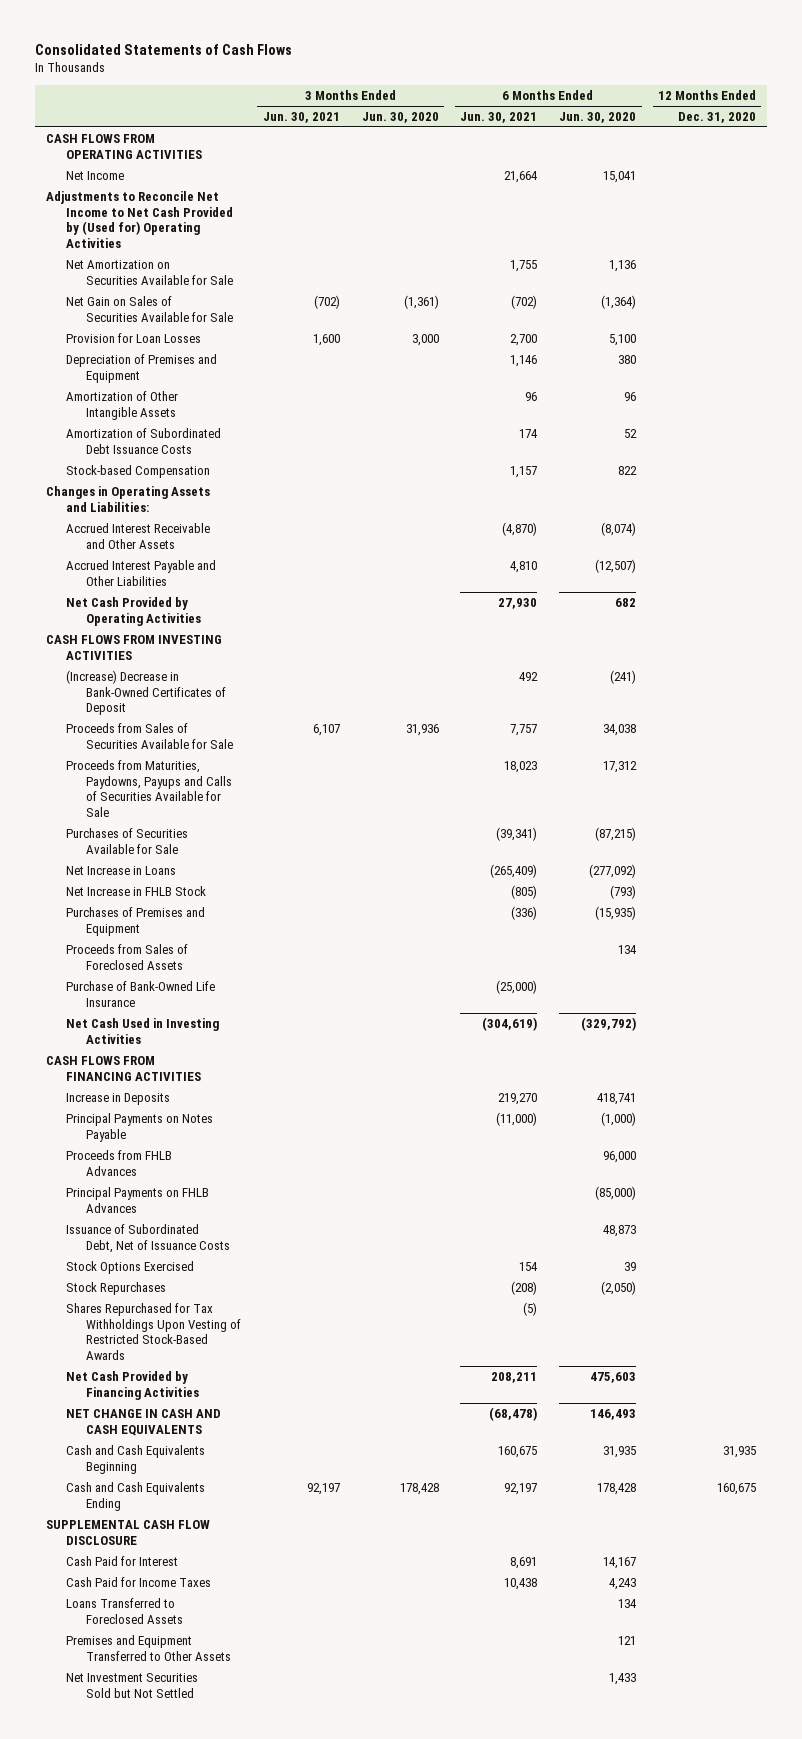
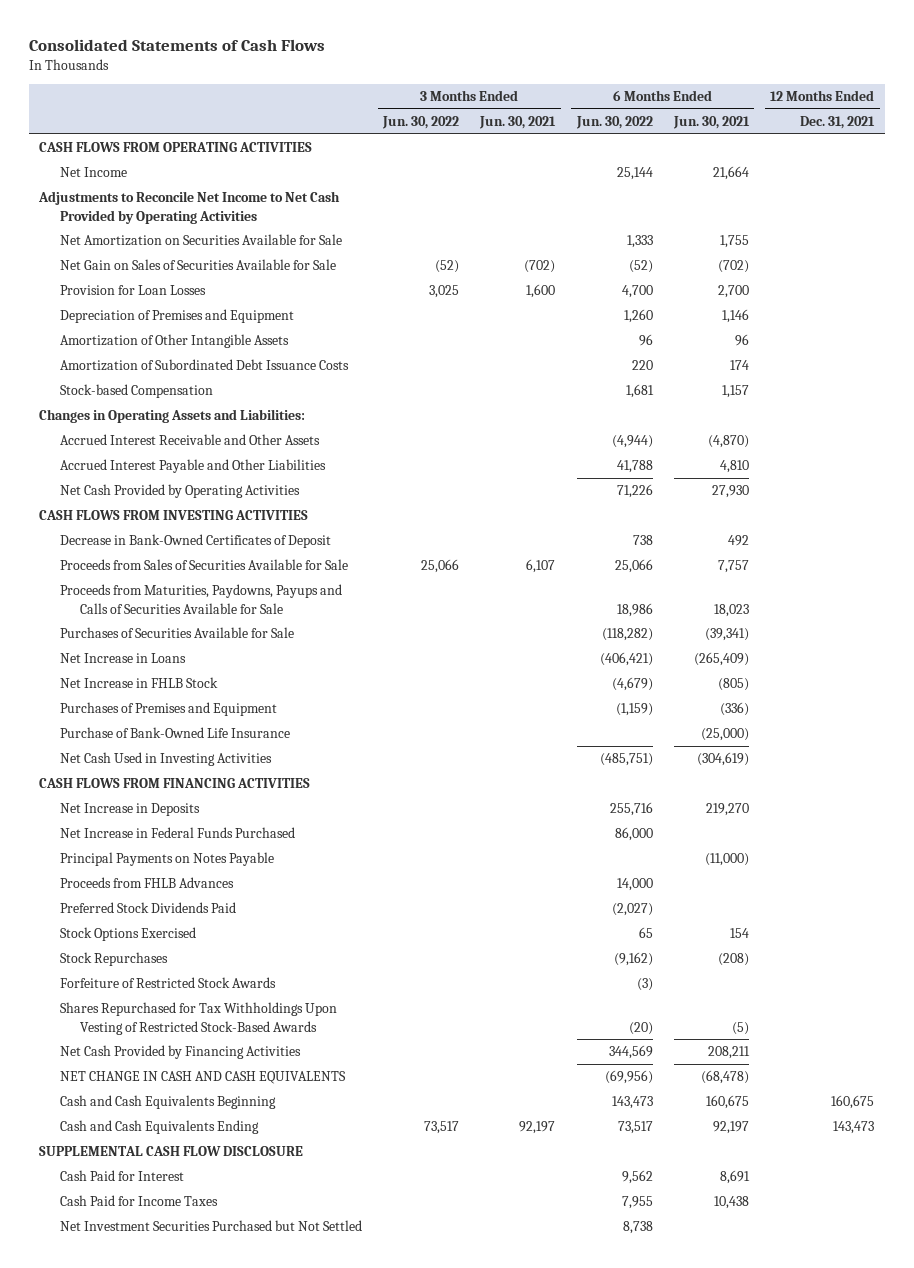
- | 3 Months Ended Jun. 30, 2021 | 3 Months Ended Jun. 30, 2020 | 6 Months Ended Jun. 30, 2021 | 6 Months Ended Jun. 30, 2020 | 12 Months Ended Dec. 31, 2020
+ | 3 Months Ended Jun. 30, 2022 | 3 Months Ended Jun. 30, 2021 | 6 Months Ended Jun. 30, 2022 | 6 Months Ended Jun. 30, 2021 | 12 Months Ended Dec. 31, 2021
- Adjustments to Reconcile Net Income to Net Cash Provided by (Used for) Operating Activities
+ Adjustments to Reconcile Net Income to Net Cash Provided by Operating Activities
- (Increase) Decrease in Bank-Owned Certificates of Deposit | | | 492 | (241) |
+ Decrease in Bank-Owned Certificates of Deposit | | | 738 | 492 |
- Proceeds from Sales of Foreclosed Assets | | | | 134 |
- Increase in Deposits | | | 219,270 | 418,741 |
+ Net Increase in Deposits | | | 255,716 | 219,270 |
+ Net Increase in Federal Funds Purchased | | | 86,000 | |
- Principal Payments on FHLB Advances | | | | (85,000) |
- Issuance of Subordinated Debt, Net of Issuance Costs | | | | 48,873 |
+ Preferred Stock Dividends Paid | | | (2,027) | |
+ Forfeiture of Restricted Stock Awards | | | (3) | |
- Loans Transferred to Foreclosed Assets | | | | 134 |
- Premises and Equipment Transferred to Other Assets | | | | 121 |
- Net Investment Securities Sold but Not Settled | | | | 1,433 |
+ Net Investment Securities Purchased but Not Settled | | | 8,738 | |

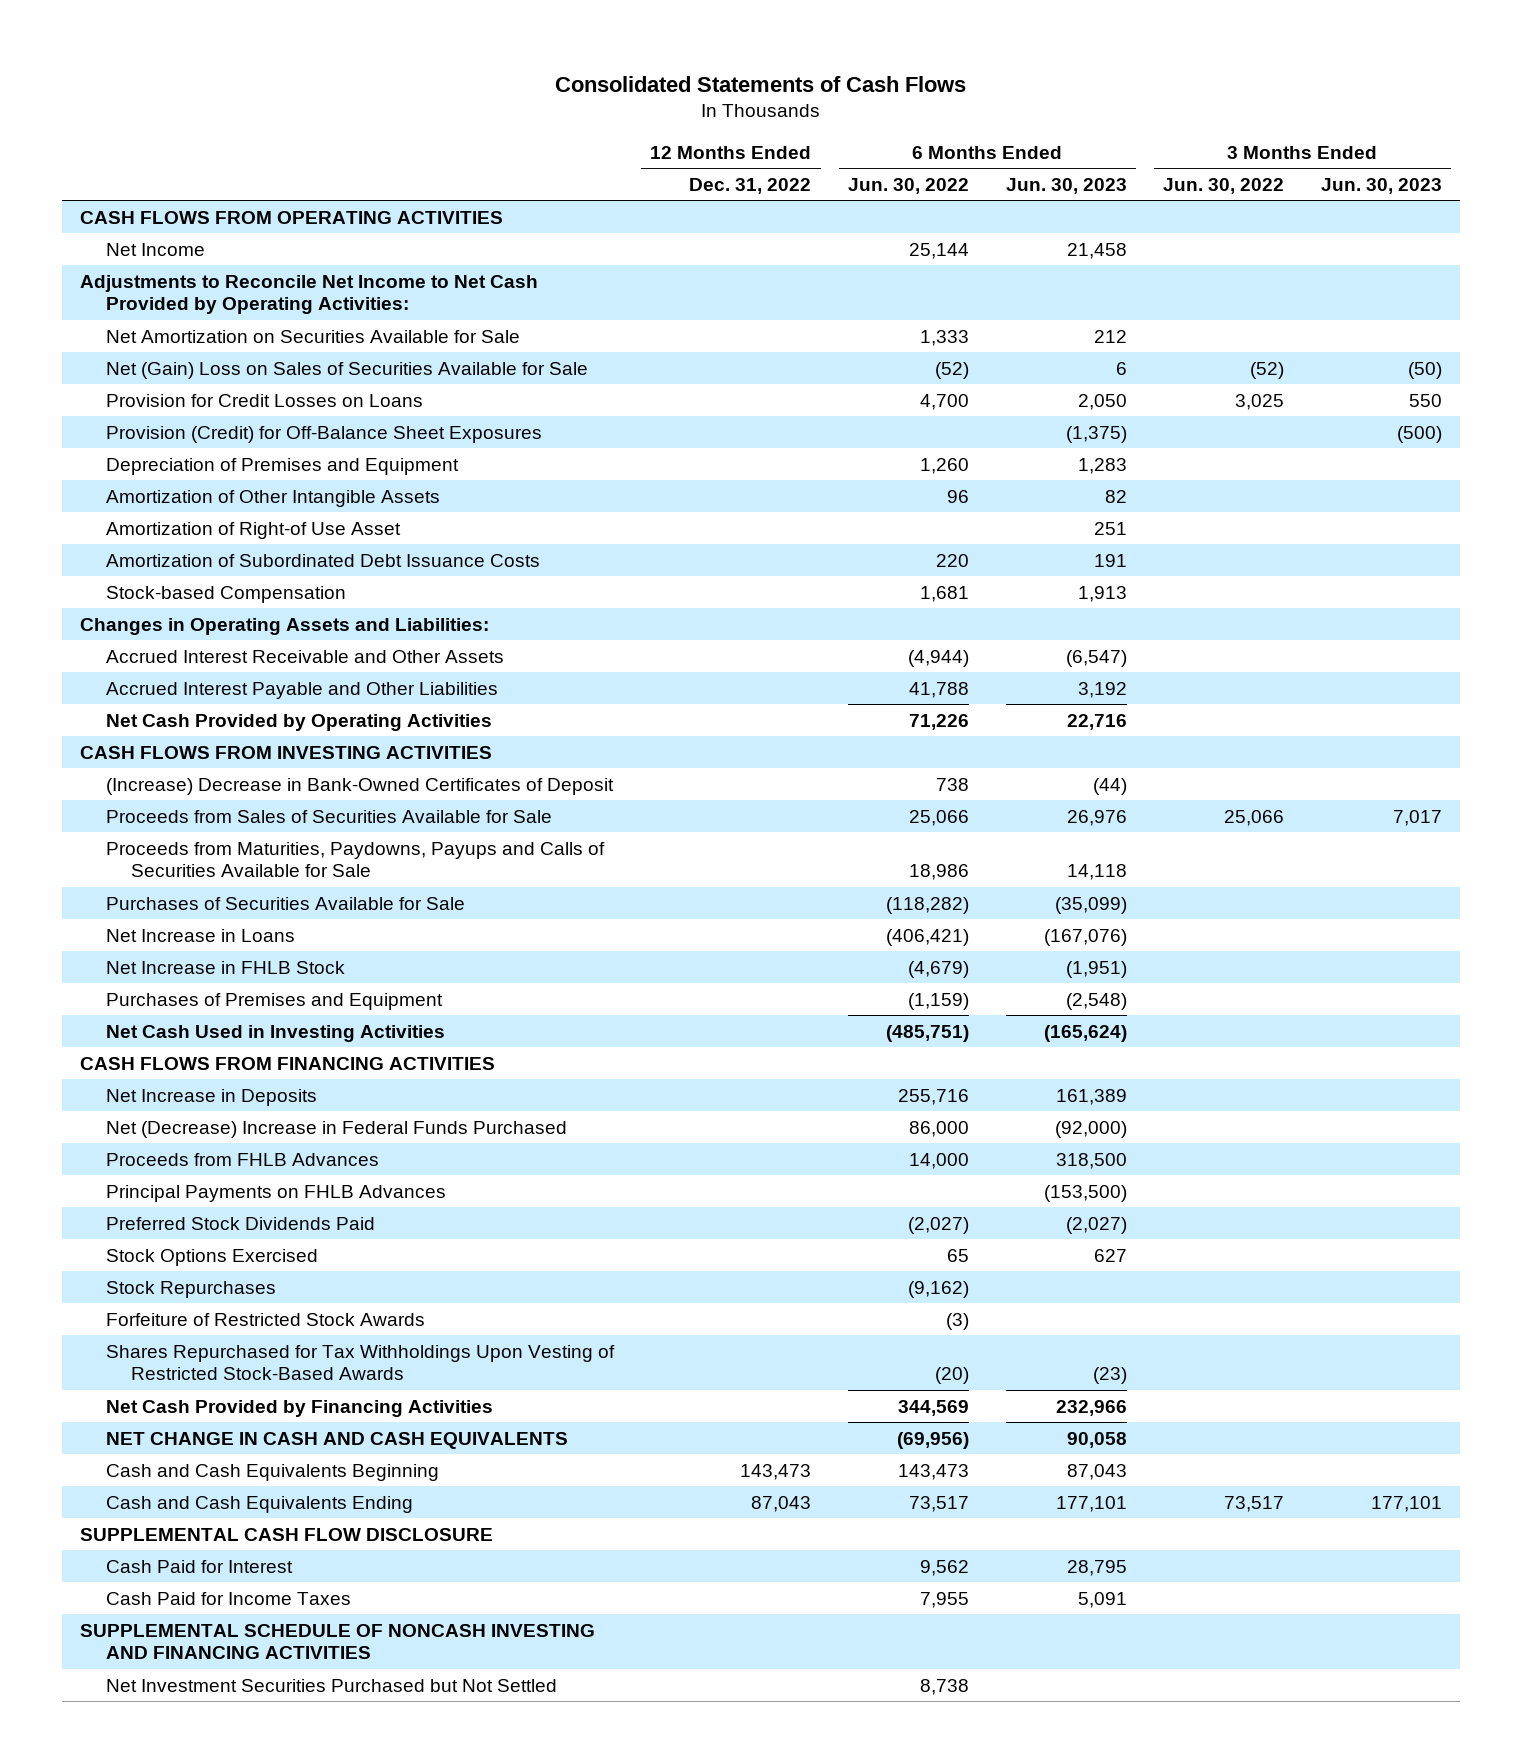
- | 3 Months Ended Jun. 30, 2022 | 3 Months Ended Jun. 30, 2021 | 6 Months Ended Jun. 30, 2022 | 6 Months Ended Jun. 30, 2021 | 12 Months Ended Dec. 31, 2021
+ | 12 Months Ended Dec. 31, 2022 | 6 Months Ended Jun. 30, 2022 | 6 Months Ended Jun. 30, 2023 | 3 Months Ended Jun. 30, 2022 | 3 Months Ended Jun. 30, 2023
- Adjustments to Reconcile Net Income to Net Cash Provided by Operating Activities
+ Adjustments to Reconcile Net Income to Net Cash Provided by Operating Activities:
- Net Gain on Sales of Securities Available for Sale | (52) | (702) | (52) | (702) |
- Provision for Loan Losses | 3,025 | 1,600 | 4,700 | 2,700 |
+ Net (Gain) Loss on Sales of Securities Available for Sale | | (52) | 6 | (52) | (50)
+ Provision for Credit Losses on Loans | | 4,700 | 2,050 | 3,025 | 550
+ Provision (Credit) for Off-Balance Sheet Exposures | | | (1,375) | | (500)
+ Amortization of Right-of Use Asset | | | 251 | |
- Decrease in Bank-Owned Certificates of Deposit | | | 738 | 492 |
+ (Increase) Decrease in Bank-Owned Certificates of Deposit | | 738 | (44) | |
- Purchase of Bank-Owned Life Insurance | | | | (25,000) |
- Net Increase in Federal Funds Purchased | | | 86,000 | |
- Principal Payments on Notes Payable | | | | (11,000) |
+ Net (Decrease) Increase in Federal Funds Purchased | | 86,000 | (92,000) | |
+ Principal Payments on FHLB Advances | | | (153,500) | |
+ SUPPLEMENTAL SCHEDULE OF NONCASH INVESTING AND FINANCING ACTIVITIES

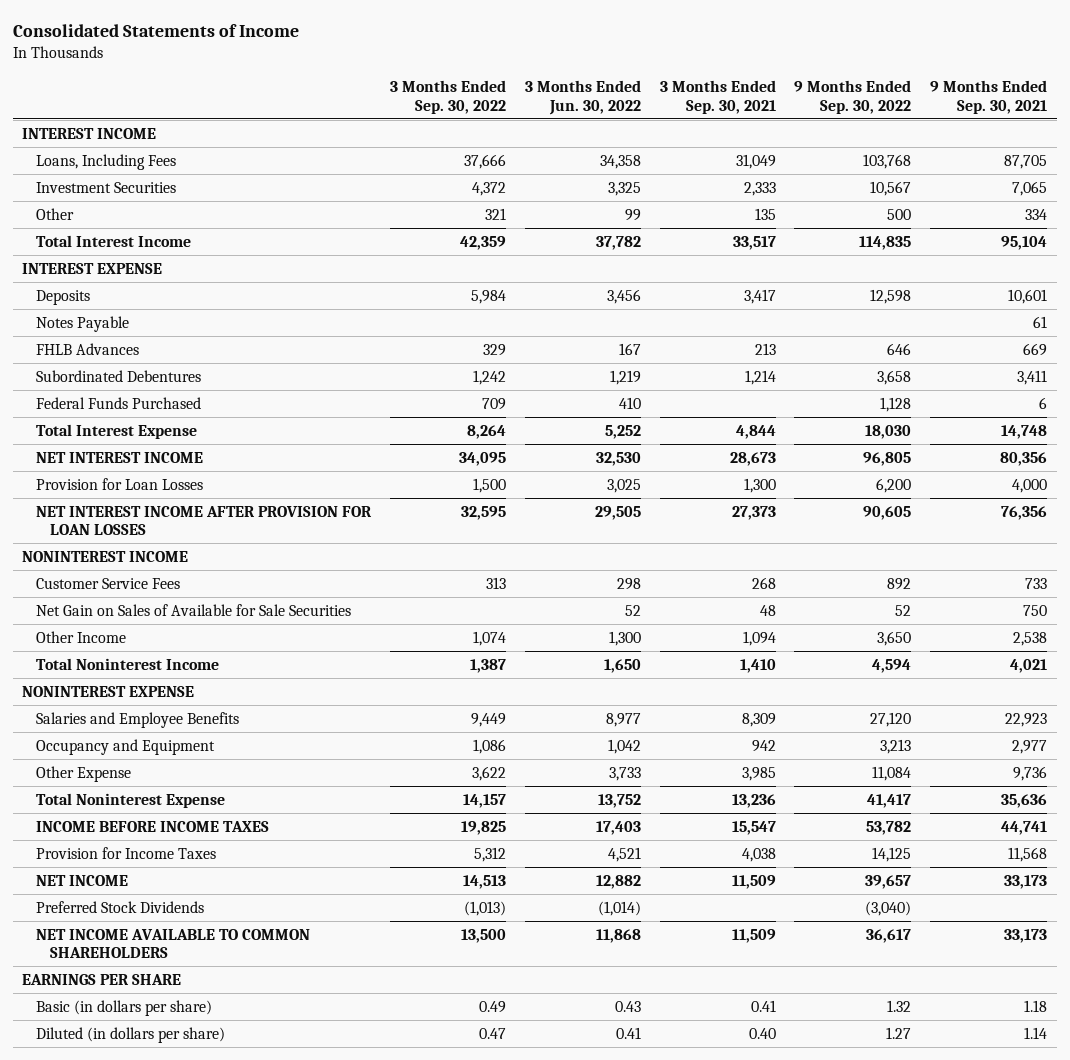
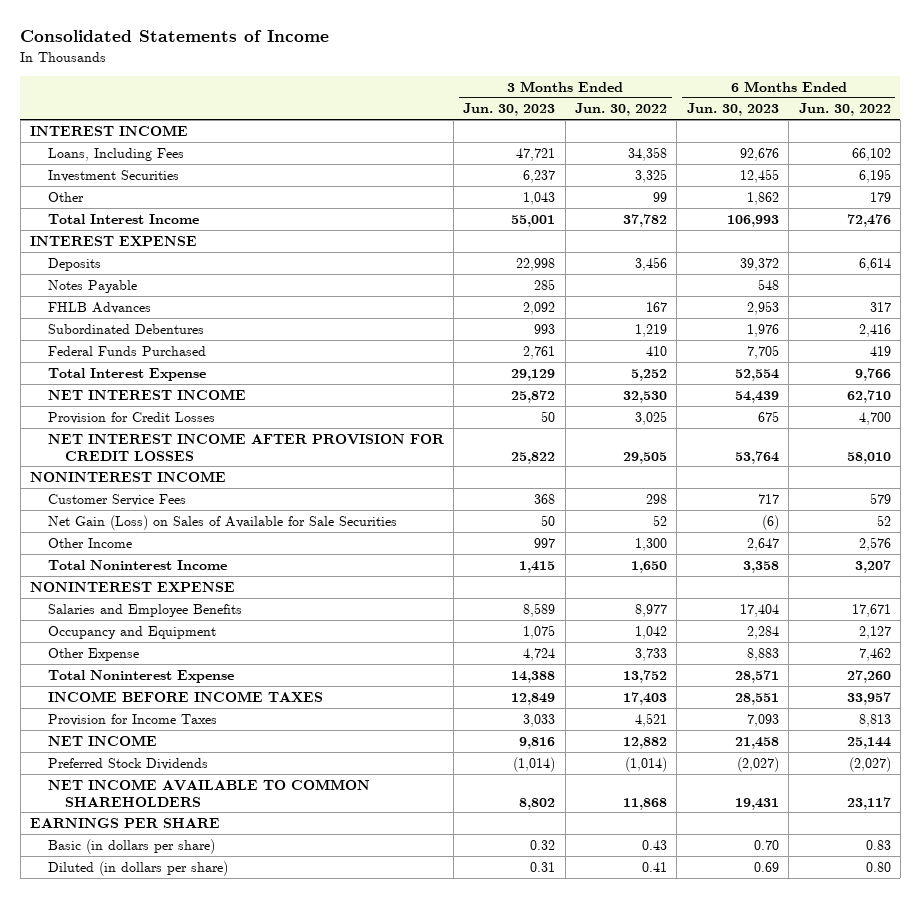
- | 3 Months Ended Sep. 30, 2022 | 3 Months Ended Jun. 30, 2022 | 3 Months Ended Sep. 30, 2021 | 9 Months Ended Sep. 30, 2022 | 9 Months Ended Sep. 30, 2021
+ | 3 Months Ended Jun. 30, 2023 | 3 Months Ended Jun. 30, 2022 | 6 Months Ended Jun. 30, 2023 | 6 Months Ended Jun. 30, 2022
- Provision for Loan Losses | 1,500 | 3,025 | 1,300 | 6,200 | 4,000
- NET INTEREST INCOME AFTER PROVISION FOR LOAN LOSSES | 32,595 | 29,505 | 27,373 | 90,605 | 76,356
+ Provision for Credit Losses | 50 | 3,025 | 675 | 4,700
+ NET INTEREST INCOME AFTER PROVISION FOR CREDIT LOSSES | 25,822 | 29,505 | 53,764 | 58,010
- Net Gain on Sales of Available for Sale Securities | | 52 | 48 | 52 | 750
+ Net Gain (Loss) on Sales of Available for Sale Securities | 50 | 52 | (6) | 52

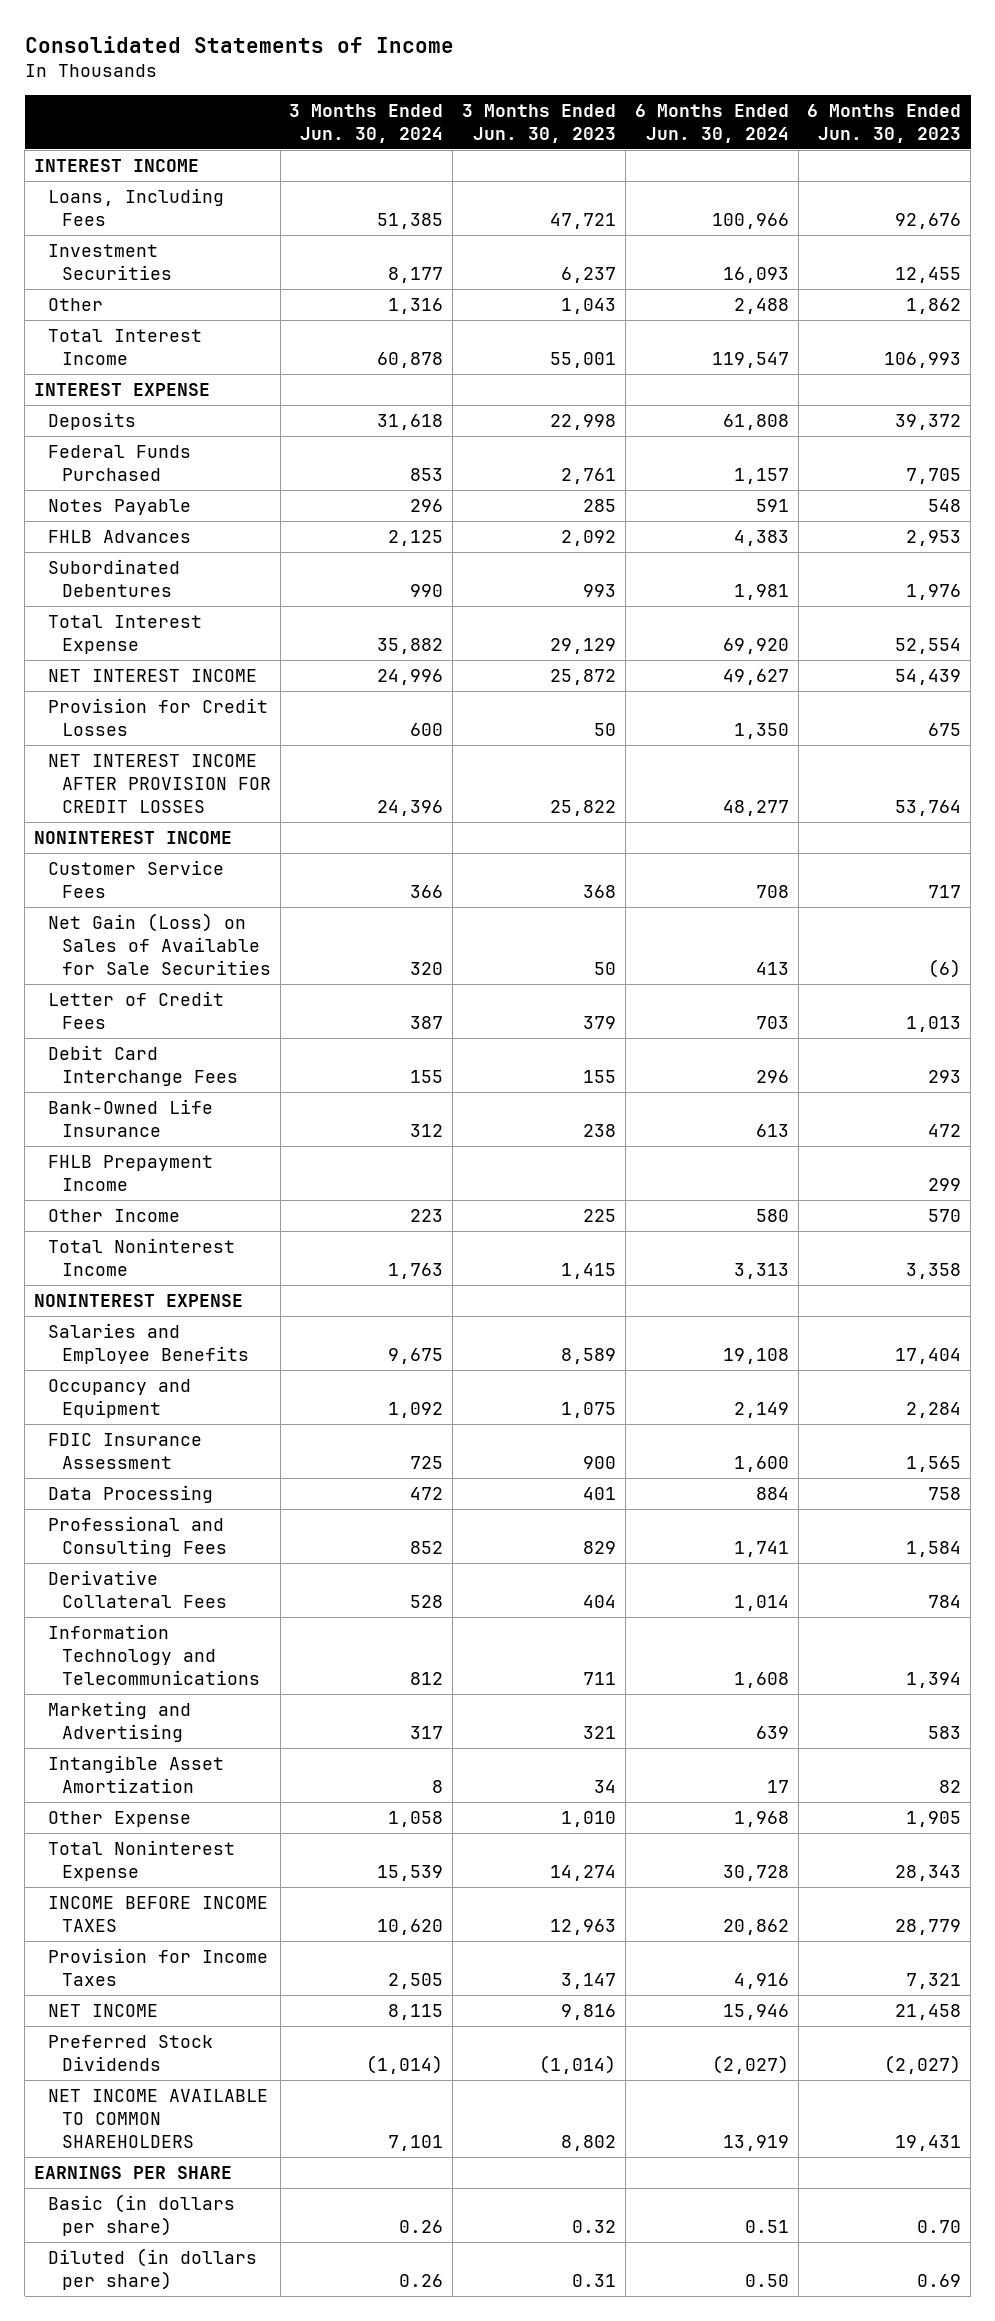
- | 3 Months Ended Jun. 30, 2023 | 3 Months Ended Jun. 30, 2022 | 6 Months Ended Jun. 30, 2023 | 6 Months Ended Jun. 30, 2022
+ | 3 Months Ended Jun. 30, 2024 | 3 Months Ended Jun. 30, 2023 | 6 Months Ended Jun. 30, 2024 | 6 Months Ended Jun. 30, 2023
moved up: Federal Funds Purchased | 853 | 2,761 | 1,157 | 7,705
- Other Income | 997 | 1,300 | 2,647 | 2,576
+ Letter of Credit Fees | 387 | 379 | 703 | 1,013
+ Debit Card Interchange Fees | 155 | 155 | 296 | 293
+ Bank-Owned Life Insurance | 312 | 238 | 613 | 472
+ FHLB Prepayment Income | | | | 299
+ Other Income | 223 | 225 | 580 | 570
- Other Expense | 4,724 | 3,733 | 8,883 | 7,462
- Total Noninterest Expense | 14,388 | 13,752 | 28,571 | 27,260
- INCOME BEFORE INCOME TAXES | 12,849 | 17,403 | 28,551 | 33,957
- Provision for Income Taxes | 3,033 | 4,521 | 7,093 | 8,813
+ FDIC Insurance Assessment | 725 | 900 | 1,600 | 1,565
+ Data Processing | 472 | 401 | 884 | 758
+ Professional and Consulting Fees | 852 | 829 | 1,741 | 1,584
+ Derivative Collateral Fees | 528 | 404 | 1,014 | 784
+ Information Technology and Telecommunications | 812 | 711 | 1,608 | 1,394
+ Marketing and Advertising | 317 | 321 | 639 | 583
+ Intangible Asset Amortization | 8 | 34 | 17 | 82
+ Other Expense | 1,058 | 1,010 | 1,968 | 1,905
+ Total Noninterest Expense | 15,539 | 14,274 | 30,728 | 28,343
+ INCOME BEFORE INCOME TAXES | 10,620 | 12,963 | 20,862 | 28,779
+ Provision for Income Taxes | 2,505 | 3,147 | 4,916 | 7,321

